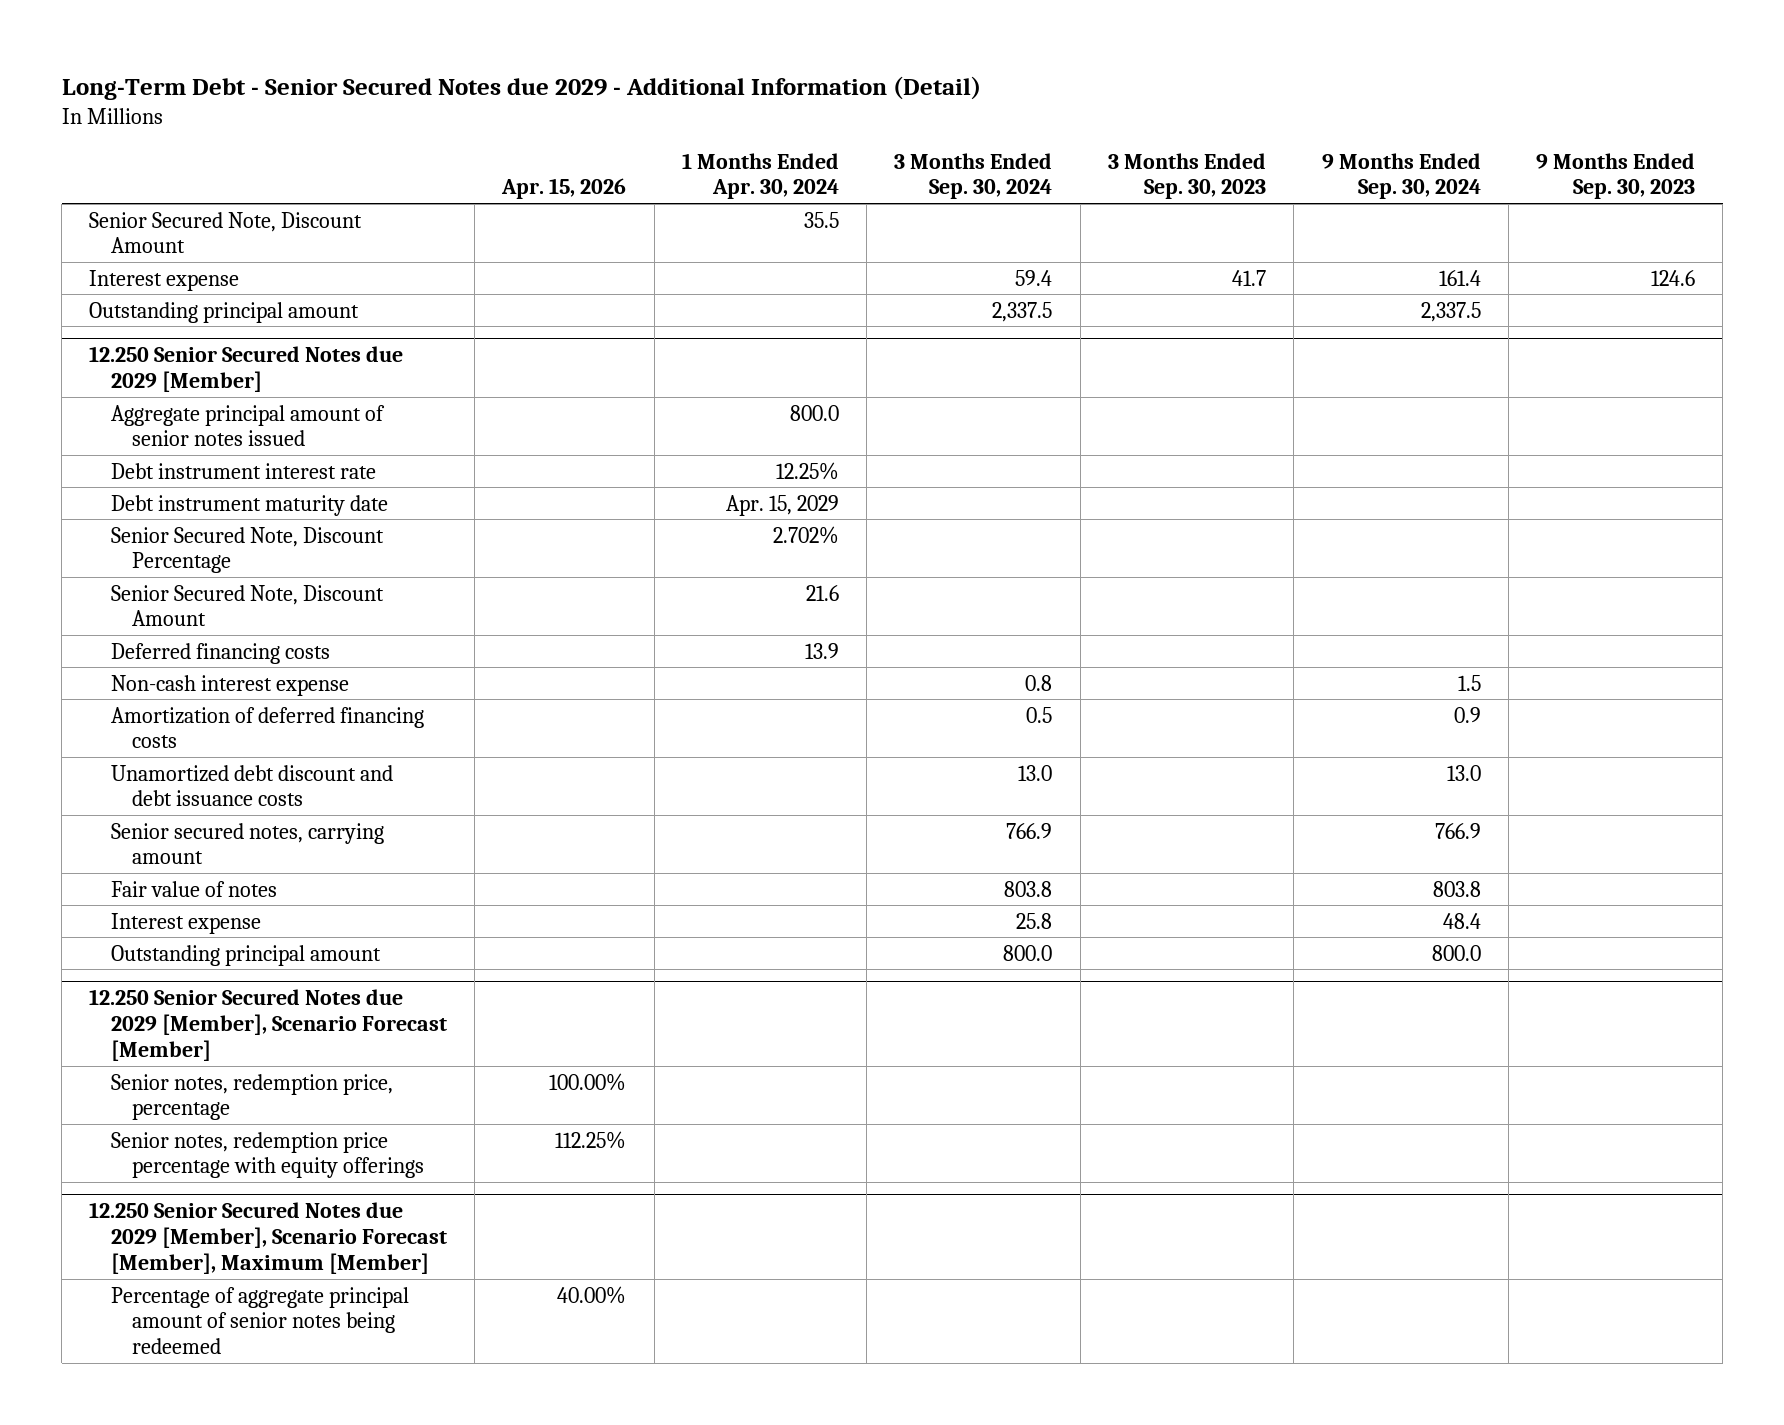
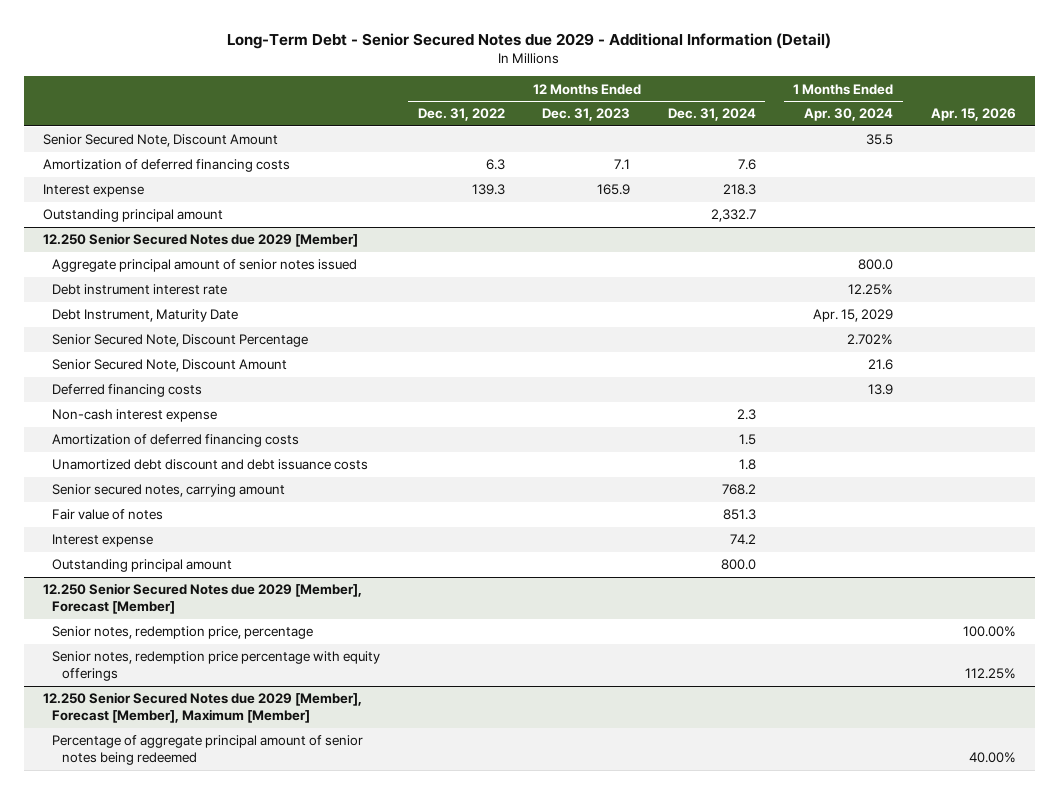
- | Apr. 15, 2026 | 1 Months Ended Apr. 30, 2024 | 3 Months Ended Sep. 30, 2024 | 3 Months Ended Sep. 30, 2023 | 9 Months Ended Sep. 30, 2024 | 9 Months Ended Sep. 30, 2023
+ | 12 Months Ended Dec. 31, 2022 | 12 Months Ended Dec. 31, 2023 | 12 Months Ended Dec. 31, 2024 | 1 Months Ended Apr. 30, 2024 | Apr. 15, 2026
+ Amortization of deferred financing costs | 6.3 | 7.1 | 7.6 | |
@ 12.250 Senior Secured Notes due 2029 [Member]
- Debt instrument maturity date | | Apr. 15, 2029 | | | |
+ Debt Instrument, Maturity Date | | | | Apr. 15, 2029 |
- 12.250 Senior Secured Notes due 2029 [Member], Scenario Forecast [Member]
+ 12.250 Senior Secured Notes due 2029 [Member], Forecast [Member]
- 12.250 Senior Secured Notes due 2029 [Member], Scenario Forecast [Member], Maximum [Member]
+ 12.250 Senior Secured Notes due 2029 [Member], Forecast [Member], Maximum [Member]

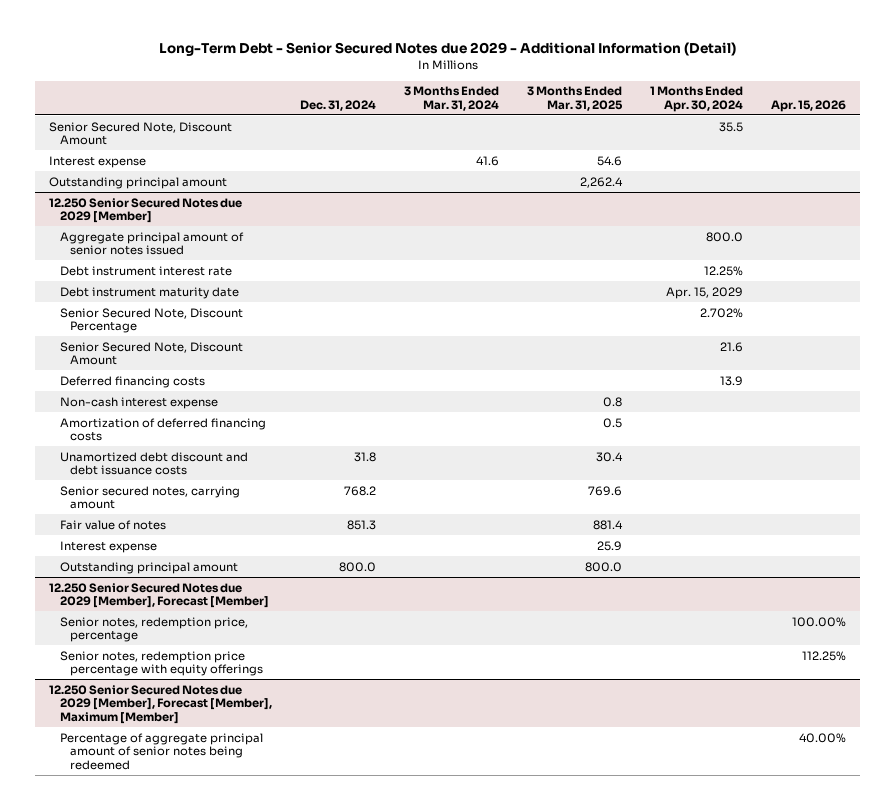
- | 12 Months Ended Dec. 31, 2022 | 12 Months Ended Dec. 31, 2023 | 12 Months Ended Dec. 31, 2024 | 1 Months Ended Apr. 30, 2024 | Apr. 15, 2026
+ | Dec. 31, 2024 | 3 Months Ended Mar. 31, 2024 | 3 Months Ended Mar. 31, 2025 | 1 Months Ended Apr. 30, 2024 | Apr. 15, 2026
- Amortization of deferred financing costs | 6.3 | 7.1 | 7.6 | |
@ 12.250 Senior Secured Notes due 2029 [Member]
- Debt Instrument, Maturity Date | | | | Apr. 15, 2029 |
+ Debt instrument maturity date | | | | Apr. 15, 2029 |

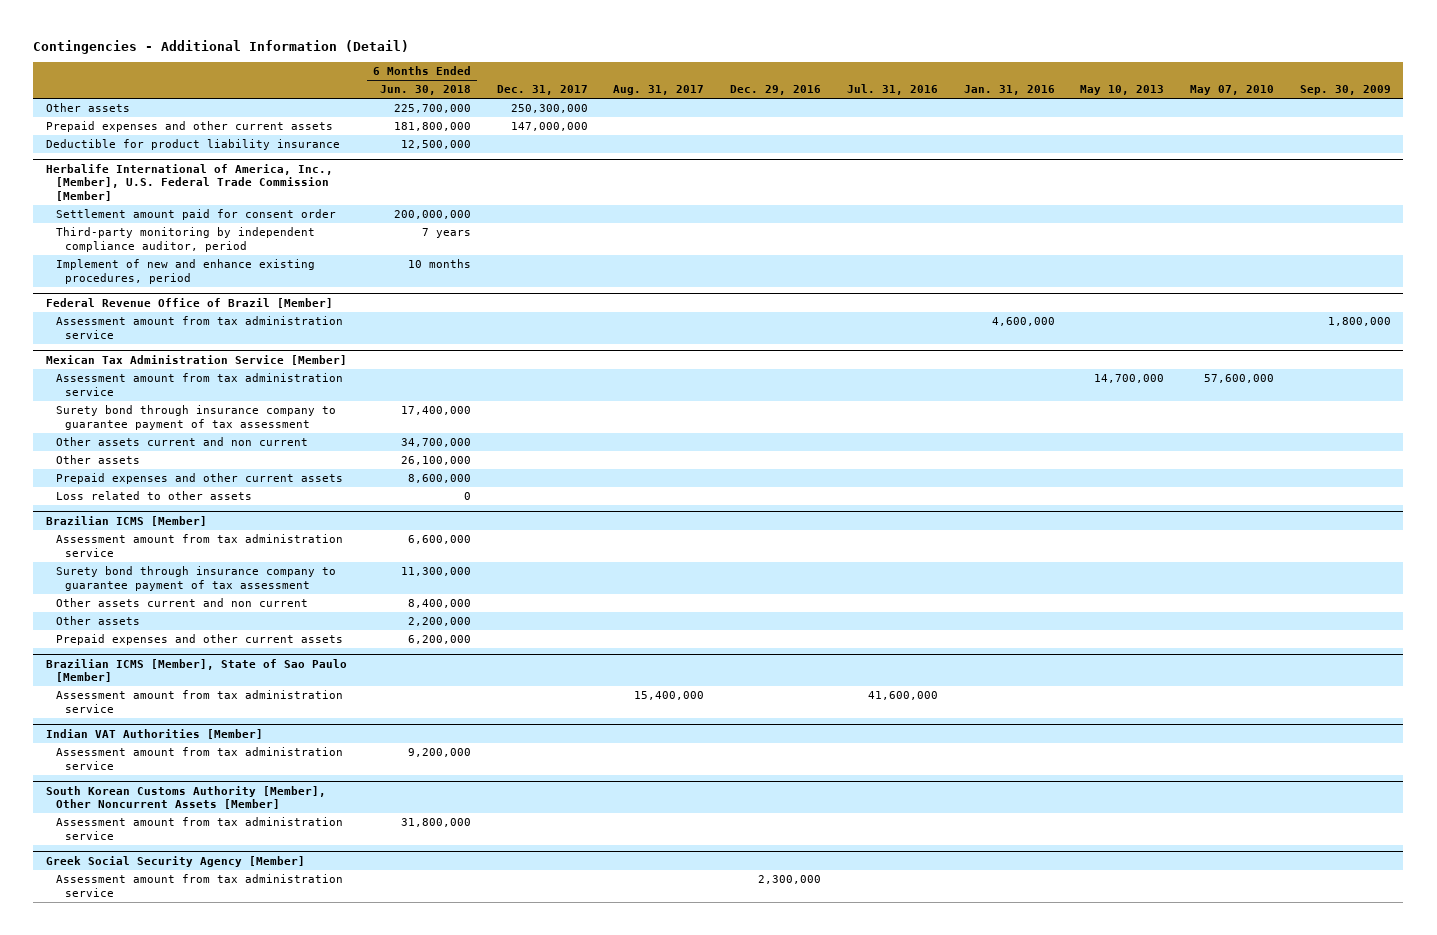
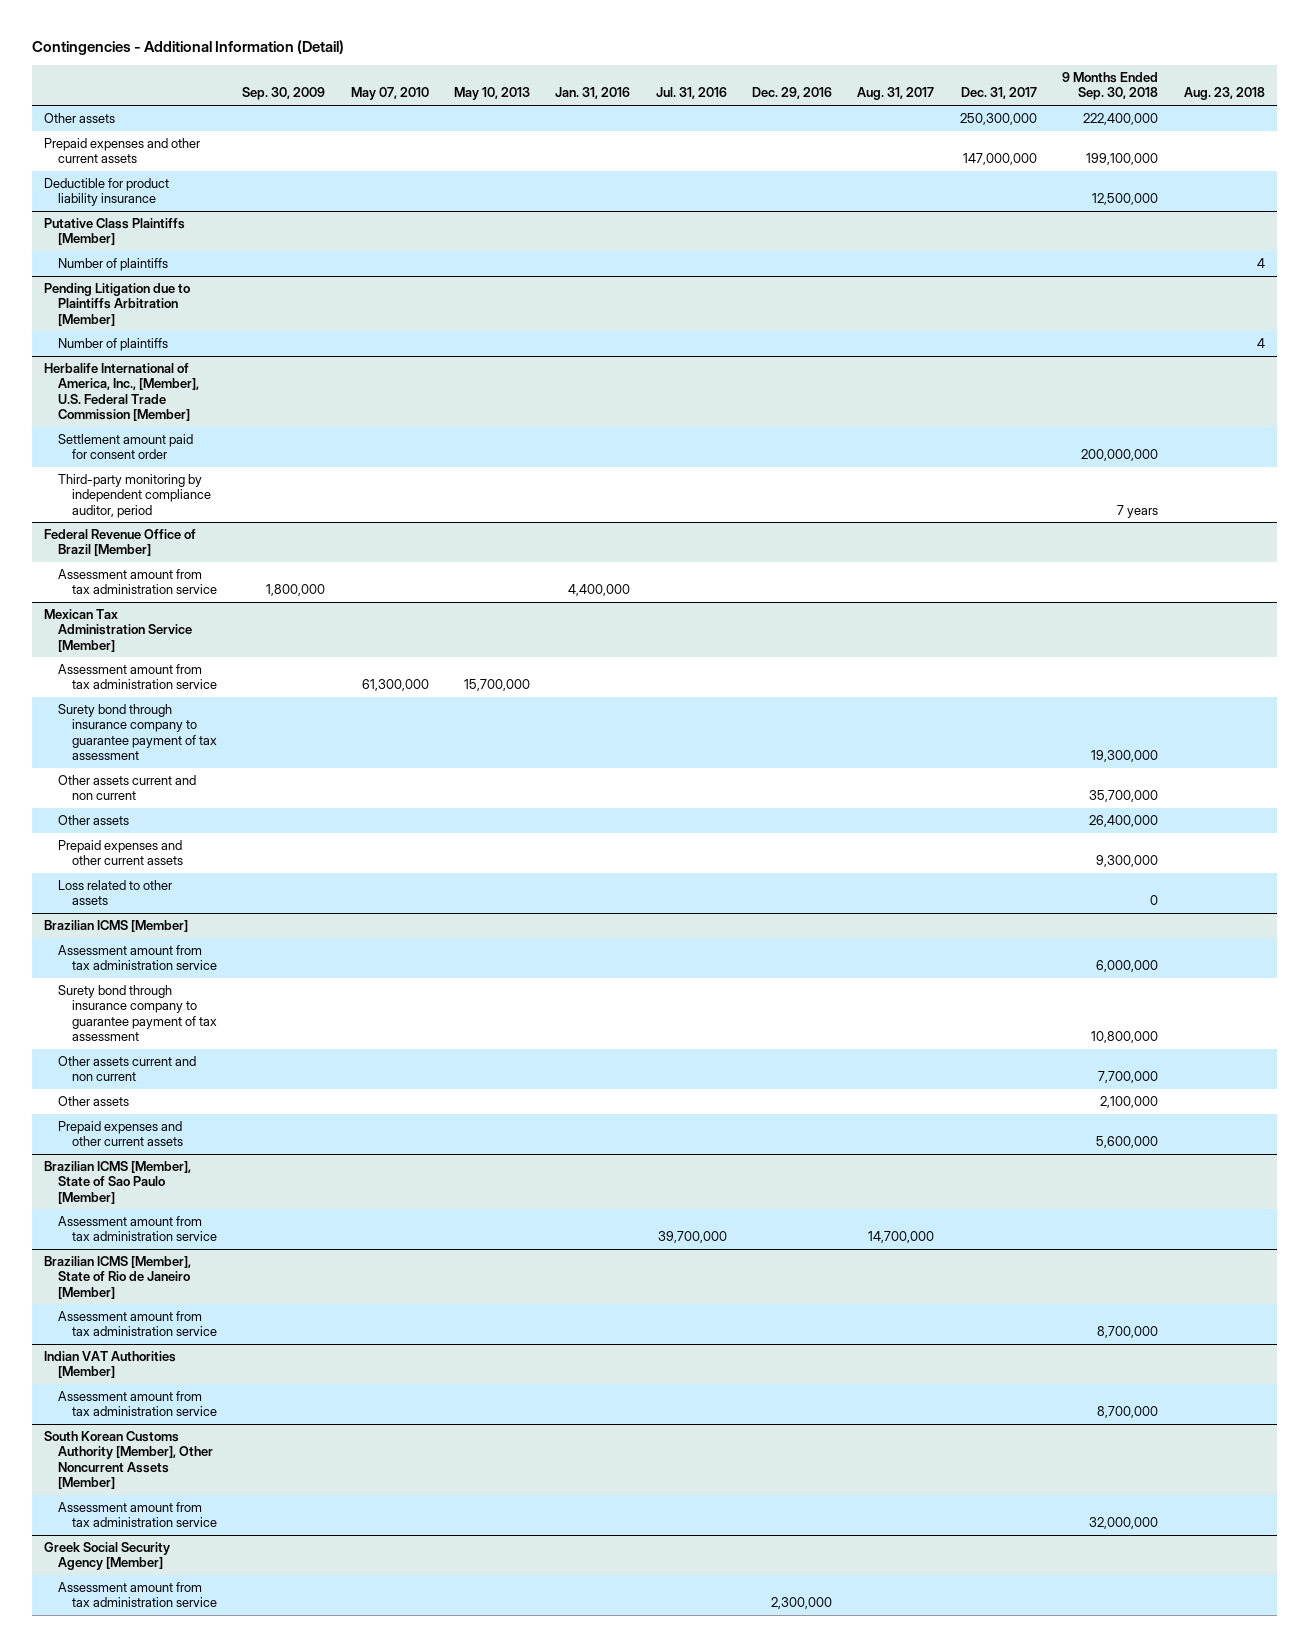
- | 6 Months Ended Jun. 30, 2018 | Dec. 31, 2017 | Aug. 31, 2017 | Dec. 29, 2016 | Jul. 31, 2016 | Jan. 31, 2016 | May 10, 2013 | May 07, 2010 | Sep. 30, 2009
+ | Sep. 30, 2009 | May 07, 2010 | May 10, 2013 | Jan. 31, 2016 | Jul. 31, 2016 | Dec. 29, 2016 | Aug. 31, 2017 | Dec. 31, 2017 | 9 Months Ended Sep. 30, 2018 | Aug. 23, 2018
+ Putative Class Plaintiffs [Member]
+ Number of plaintiffs | | | | | | | | | | 4
+ Pending Litigation due to Plaintiffs Arbitration [Member]
+ Number of plaintiffs | | | | | | | | | | 4
@ Herbalife International of America, Inc., [Member], U.S. Federal Trade Commission [Member]
- Implement of new and enhance existing procedures, period | 10 months | | | | | | | |
@ Federal Revenue Office of Brazil [Member]
- Assessment amount from tax administration service | | | | | | 4,600,000 | | | 1,800,000
+ Assessment amount from tax administration service | 1,800,000 | | | 4,400,000 | | | | | |
@ Mexican Tax Administration Service [Member]
- Assessment amount from tax administration service | | | | | | | 14,700,000 | 57,600,000 |
+ Assessment amount from tax administration service | | 61,300,000 | 15,700,000 | | | | | | |
@ Brazilian ICMS [Member], State of Sao Paulo [Member]
- Assessment amount from tax administration service | | | 15,400,000 | | 41,600,000 | | | |
+ Assessment amount from tax administration service | | | | | 39,700,000 | | 14,700,000 | | |
+ Brazilian ICMS [Member], State of Rio de Janeiro [Member]
+ Assessment amount from tax administration service | | | | | | | | | 8,700,000 |

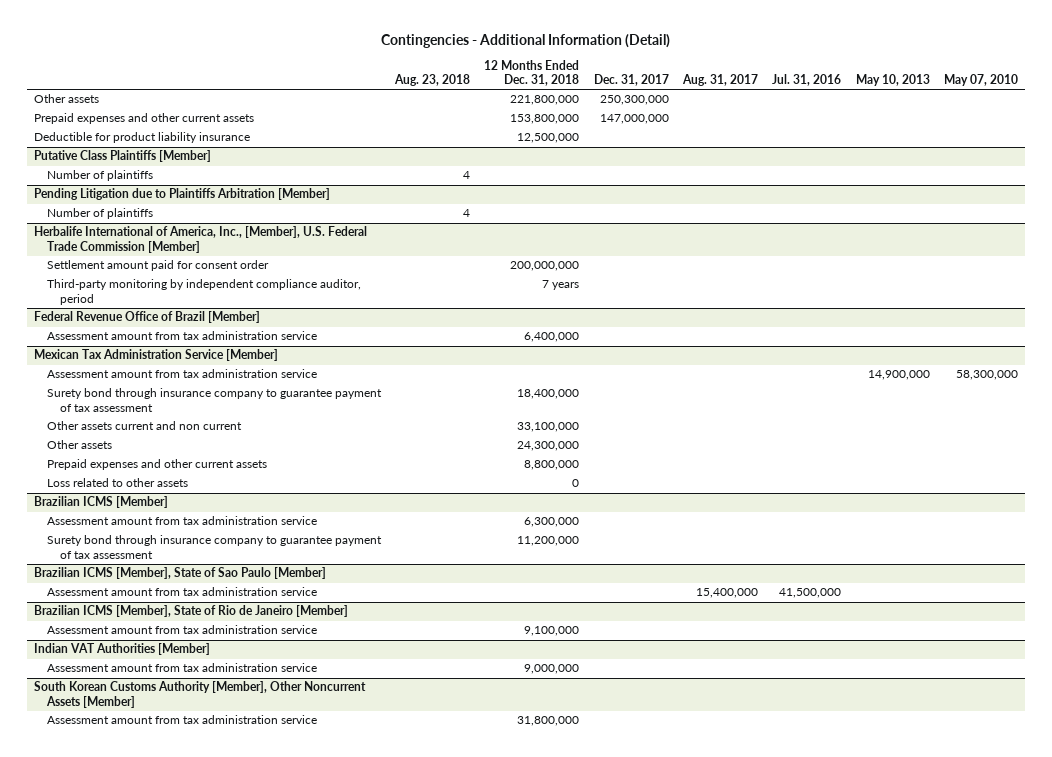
- | Sep. 30, 2009 | May 07, 2010 | May 10, 2013 | Jan. 31, 2016 | Jul. 31, 2016 | Dec. 29, 2016 | Aug. 31, 2017 | Dec. 31, 2017 | 9 Months Ended Sep. 30, 2018 | Aug. 23, 2018
+ | Aug. 23, 2018 | 12 Months Ended Dec. 31, 2018 | Dec. 31, 2017 | Aug. 31, 2017 | Jul. 31, 2016 | May 10, 2013 | May 07, 2010
@ Mexican Tax Administration Service [Member]
- Assessment amount from tax administration service | | 61,300,000 | 15,700,000 | | | | | | |
+ Assessment amount from tax administration service | | | | | | 14,900,000 | 58,300,000
@ Brazilian ICMS [Member]
- Other assets current and non current | | | | | | | | | 7,700,000 |
- Other assets | | | | | | | | | 2,100,000 |
- Prepaid expenses and other current assets | | | | | | | | | 5,600,000 |
@ Brazilian ICMS [Member], State of Sao Paulo [Member]
- Assessment amount from tax administration service | | | | | 39,700,000 | | 14,700,000 | | |
+ Assessment amount from tax administration service | | | | 15,400,000 | 41,500,000 | |
- Greek Social Security Agency [Member]
- Assessment amount from tax administration service | | | | | | 2,300,000 | | | |

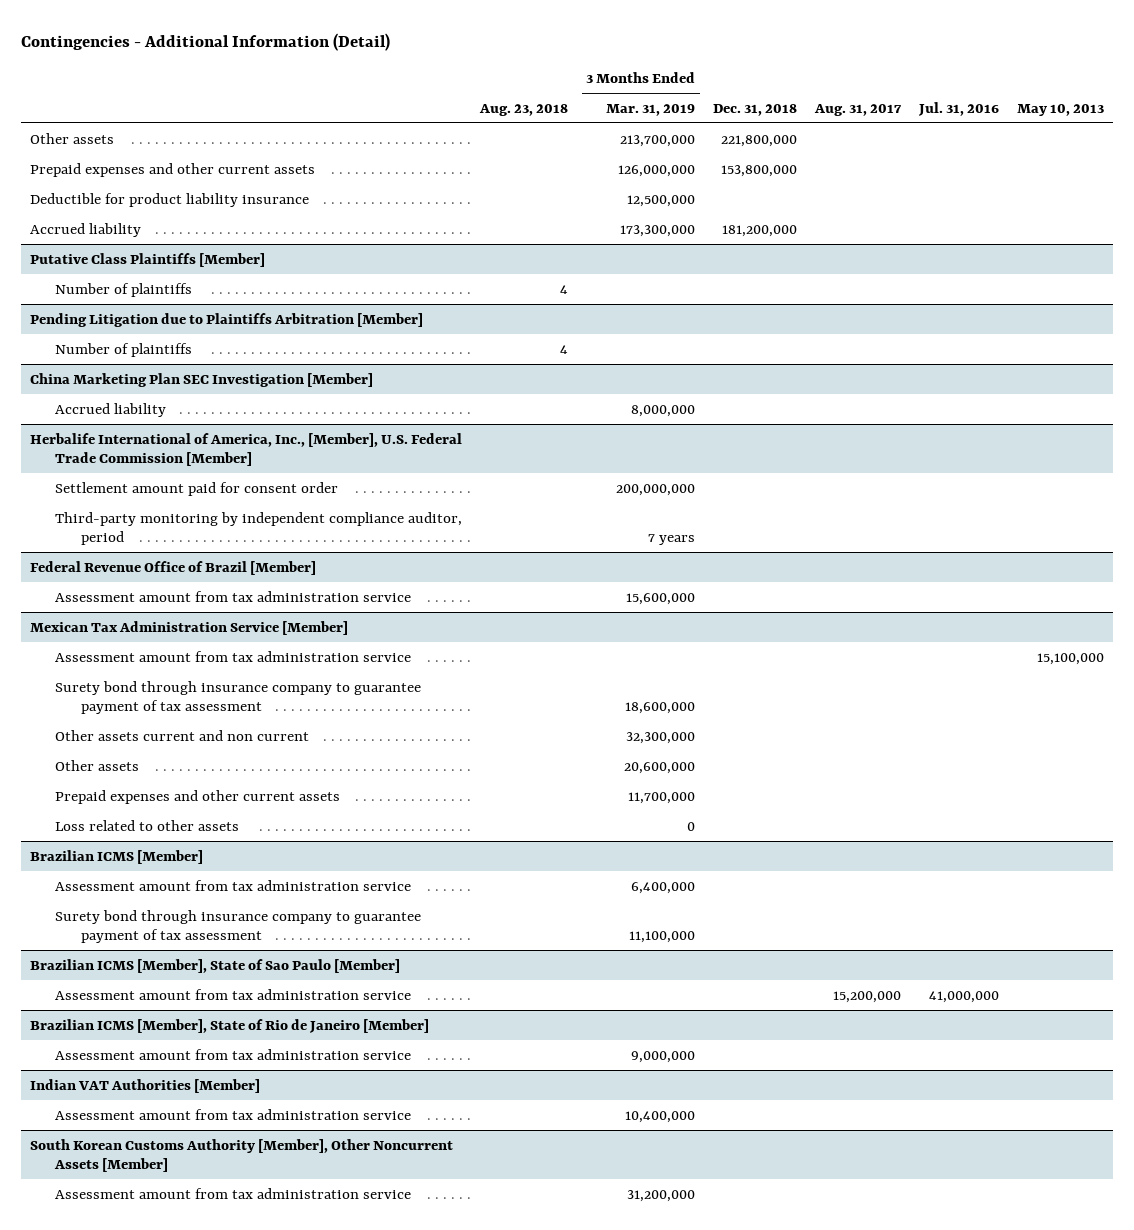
- | Aug. 23, 2018 | 12 Months Ended Dec. 31, 2018 | Dec. 31, 2017 | Aug. 31, 2017 | Jul. 31, 2016 | May 10, 2013 | May 07, 2010
+ | Aug. 23, 2018 | 3 Months Ended Mar. 31, 2019 | Dec. 31, 2018 | Aug. 31, 2017 | Jul. 31, 2016 | May 10, 2013
+ Accrued liability | | 173,300,000 | 181,200,000 | | |
+ China Marketing Plan SEC Investigation [Member]
+ Accrued liability | | 8,000,000 | | | |
@ Mexican Tax Administration Service [Member]
- Assessment amount from tax administration service | | | | | | 14,900,000 | 58,300,000
+ Assessment amount from tax administration service | | | | | | 15,100,000
@ Brazilian ICMS [Member], State of Sao Paulo [Member]
- Assessment amount from tax administration service | | | | 15,400,000 | 41,500,000 | |
+ Assessment amount from tax administration service | | | | 15,200,000 | 41,000,000 |

